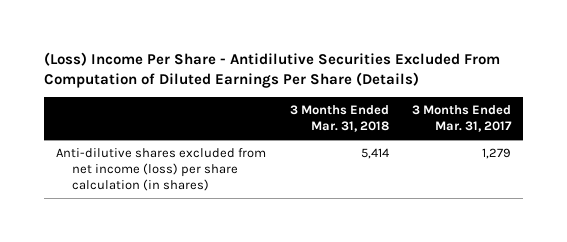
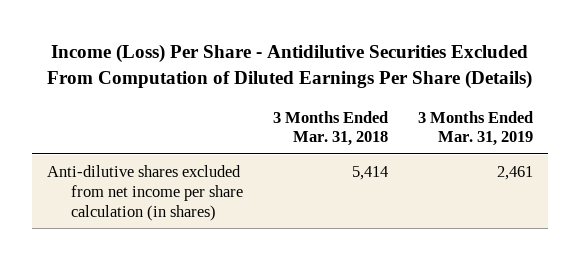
- (Loss) Income Per Share - Antidilutive Securities Excluded From Computation of Diluted Earnings Per Share (Details)
+ Income (Loss) Per Share - Antidilutive Securities Excluded From Computation of Diluted Earnings Per Share (Details)
- | 3 Months Ended Mar. 31, 2018 | 3 Months Ended Mar. 31, 2017
+ | 3 Months Ended Mar. 31, 2018 | 3 Months Ended Mar. 31, 2019
- Anti-dilutive shares excluded from net income (loss) per share calculation (in shares) | 5,414 | 1,279
+ Anti-dilutive shares excluded from net income per share calculation (in shares) | 5,414 | 2,461

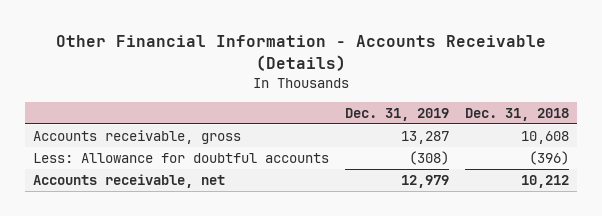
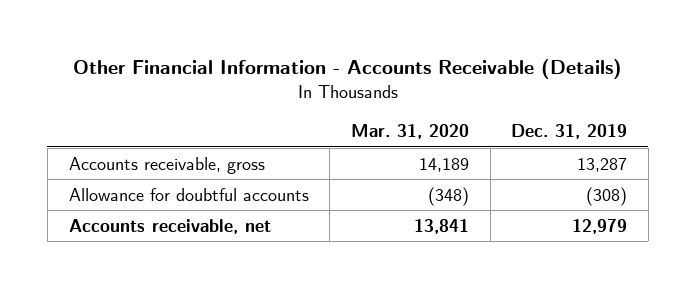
- | Dec. 31, 2019 | Dec. 31, 2018
+ | Mar. 31, 2020 | Dec. 31, 2019
- Less: Allowance for doubtful accounts | (308) | (396)
+ Allowance for doubtful accounts | (348) | (308)

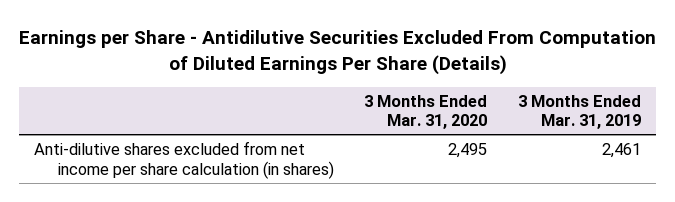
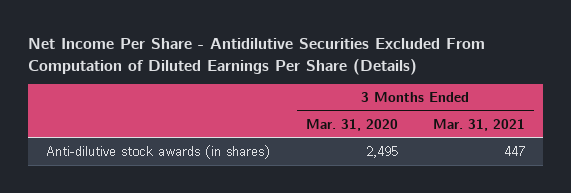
- Earnings per Share - Antidilutive Securities Excluded From Computation of Diluted Earnings Per Share (Details)
+ Net Income Per Share - Antidilutive Securities Excluded From Computation of Diluted Earnings Per Share (Details)
- | 3 Months Ended Mar. 31, 2020 | 3 Months Ended Mar. 31, 2019
+ | 3 Months Ended Mar. 31, 2020 | 3 Months Ended Mar. 31, 2021
- Anti-dilutive shares excluded from net income per share calculation (in shares) | 2,495 | 2,461
+ Anti-dilutive stock awards (in shares) | 2,495 | 447

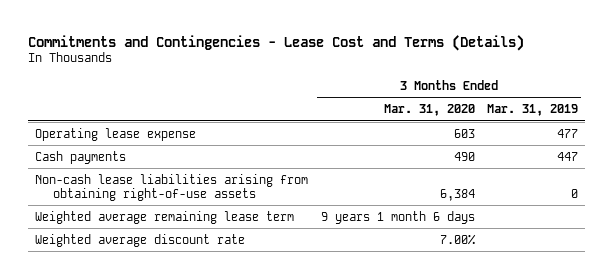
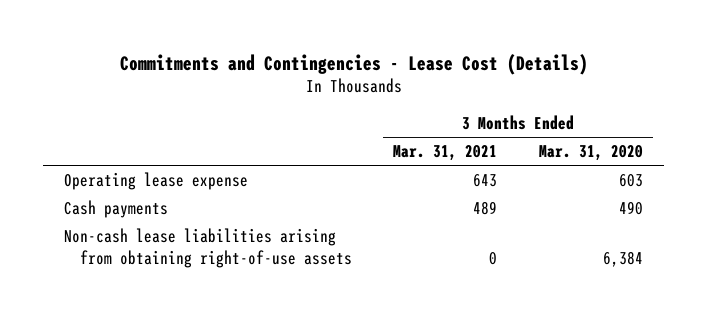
- Commitments and Contingencies - Lease Cost and Terms (Details)
+ Commitments and Contingencies - Lease Cost (Details)
- | 3 Months Ended Mar. 31, 2020 | 3 Months Ended Mar. 31, 2019
+ | 3 Months Ended Mar. 31, 2021 | 3 Months Ended Mar. 31, 2020
- Weighted average remaining lease term | 9 years 1 month 6 days |
- Weighted average discount rate | 7.00% |

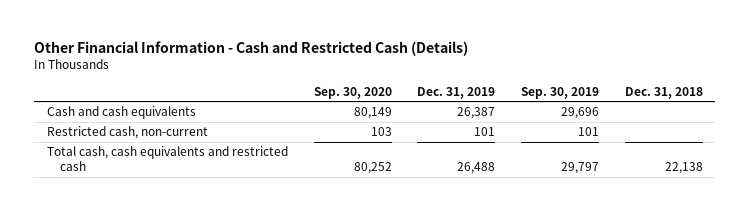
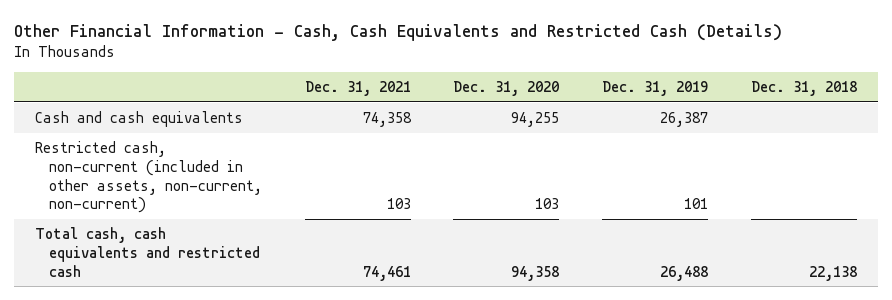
- Other Financial Information - Cash and Restricted Cash (Details)
+ Other Financial Information - Cash, Cash Equivalents and Restricted Cash (Details)
- | Sep. 30, 2020 | Dec. 31, 2019 | Sep. 30, 2019 | Dec. 31, 2018
+ | Dec. 31, 2021 | Dec. 31, 2020 | Dec. 31, 2019 | Dec. 31, 2018
- Restricted cash, non-current | 103 | 101 | 101 |
+ Restricted cash, non-current (included in other assets, non-current, non-current) | 103 | 103 | 101 |

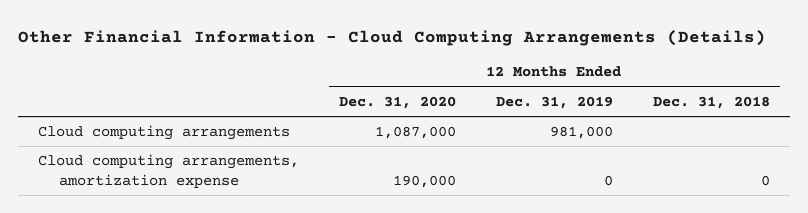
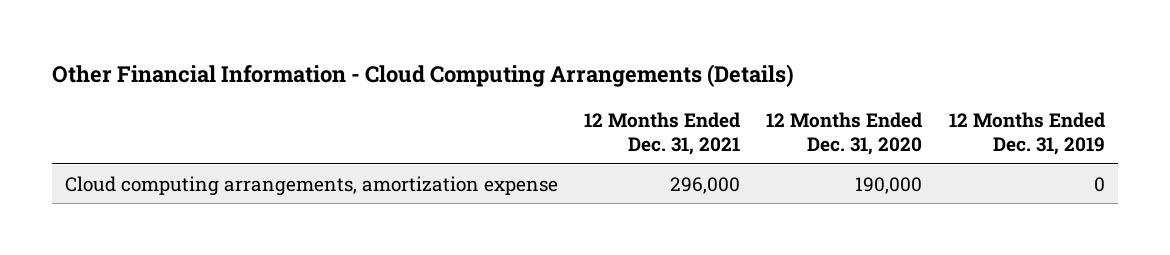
- | 12 Months Ended Dec. 31, 2020 | 12 Months Ended Dec. 31, 2019 | 12 Months Ended Dec. 31, 2018
+ | 12 Months Ended Dec. 31, 2021 | 12 Months Ended Dec. 31, 2020 | 12 Months Ended Dec. 31, 2019
- Cloud computing arrangements | 1,087,000 | 981,000 |

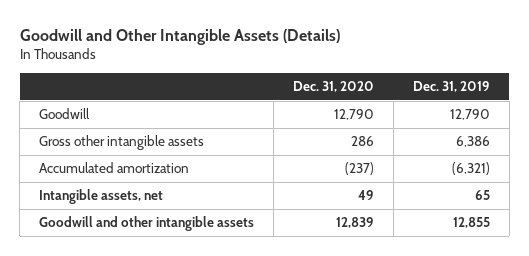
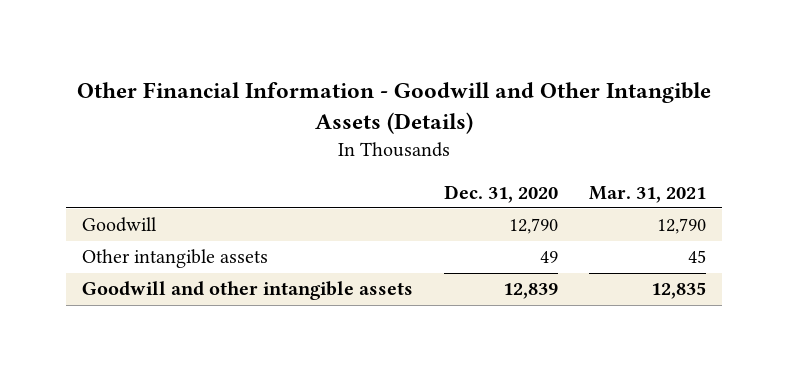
- Goodwill and Other Intangible Assets (Details)
+ Other Financial Information - Goodwill and Other Intangible Assets (Details)
- | Dec. 31, 2020 | Dec. 31, 2019
+ | Dec. 31, 2020 | Mar. 31, 2021
- Gross other intangible assets | 286 | 6,386
- Accumulated amortization | (237) | (6,321)
- Intangible assets, net | 49 | 65
+ Other intangible assets | 49 | 45

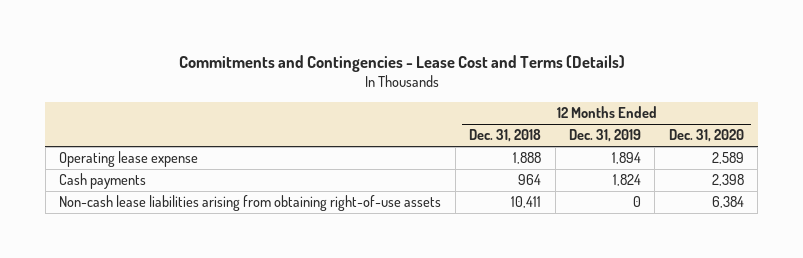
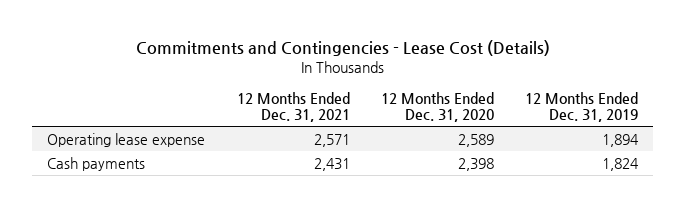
- Commitments and Contingencies - Lease Cost and Terms (Details)
+ Commitments and Contingencies - Lease Cost (Details)
- | 12 Months Ended Dec. 31, 2018 | 12 Months Ended Dec. 31, 2019 | 12 Months Ended Dec. 31, 2020
+ | 12 Months Ended Dec. 31, 2021 | 12 Months Ended Dec. 31, 2020 | 12 Months Ended Dec. 31, 2019
- Non-cash lease liabilities arising from obtaining right-of-use assets | 10,411 | 0 | 6,384

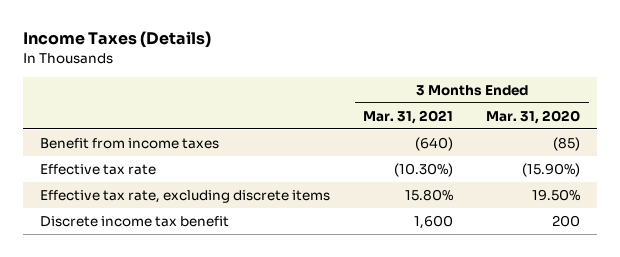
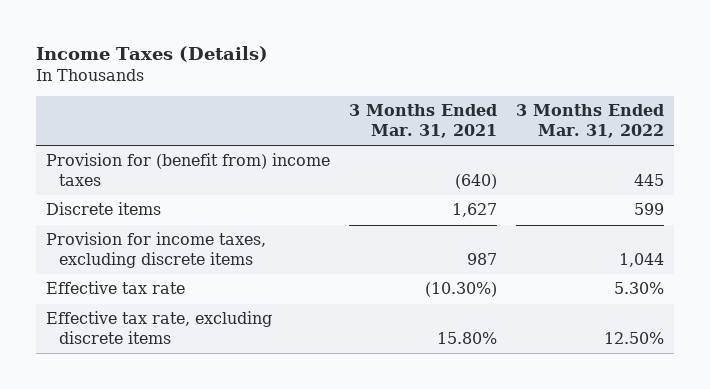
- | 3 Months Ended Mar. 31, 2021 | 3 Months Ended Mar. 31, 2020
+ | 3 Months Ended Mar. 31, 2021 | 3 Months Ended Mar. 31, 2022
- Benefit from income taxes | (640) | (85)
+ Provision for (benefit from) income taxes | (640) | 445
+ Discrete items | 1,627 | 599
+ Provision for income taxes, excluding discrete items | 987 | 1,044
- Discrete income tax benefit | 1,600 | 200

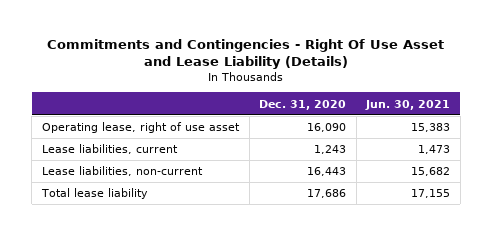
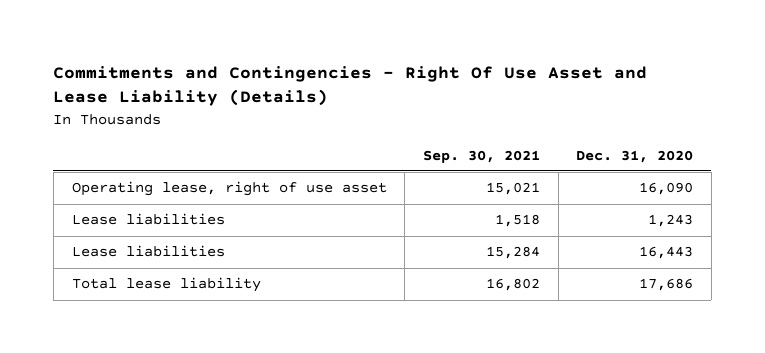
- | Dec. 31, 2020 | Jun. 30, 2021
+ | Sep. 30, 2021 | Dec. 31, 2020
- Lease liabilities, current | 1,243 | 1,473
- Lease liabilities, non-current | 16,443 | 15,682
+ Lease liabilities | 1,518 | 1,243
+ Lease liabilities | 15,284 | 16,443

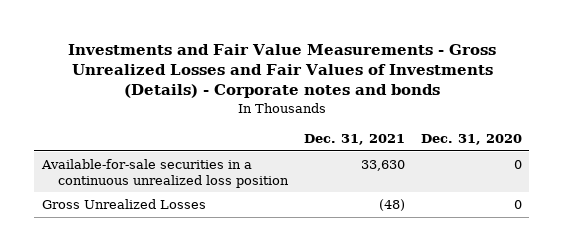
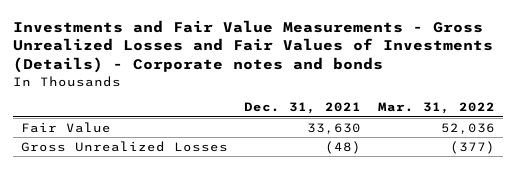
- | Dec. 31, 2021 | Dec. 31, 2020
+ | Dec. 31, 2021 | Mar. 31, 2022
- Available-for-sale securities in a continuous unrealized loss position | 33,630 | 0
+ Fair Value | 33,630 | 52,036

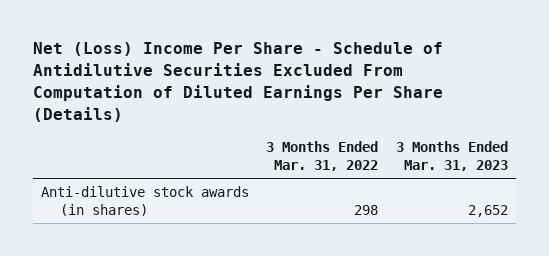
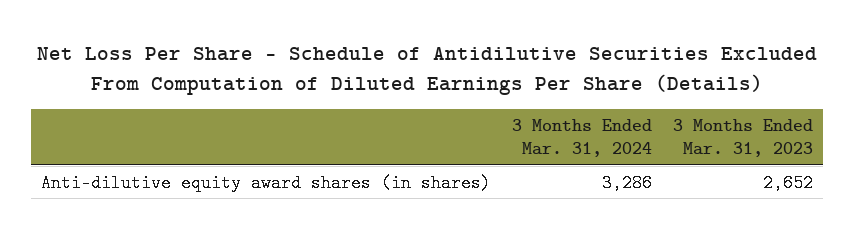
- Net (Loss) Income Per Share - Schedule of Antidilutive Securities Excluded From Computation of Diluted Earnings Per Share (Details)
+ Net Loss Per Share - Schedule of Antidilutive Securities Excluded From Computation of Diluted Earnings Per Share (Details)
- | 3 Months Ended Mar. 31, 2022 | 3 Months Ended Mar. 31, 2023
+ | 3 Months Ended Mar. 31, 2024 | 3 Months Ended Mar. 31, 2023
- Anti-dilutive stock awards (in shares) | 298 | 2,652
+ Anti-dilutive equity award shares (in shares) | 3,286 | 2,652

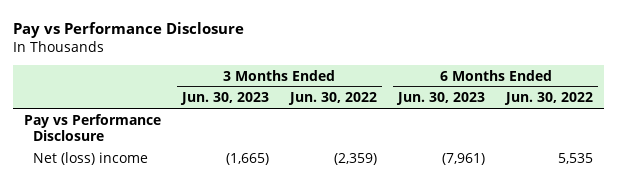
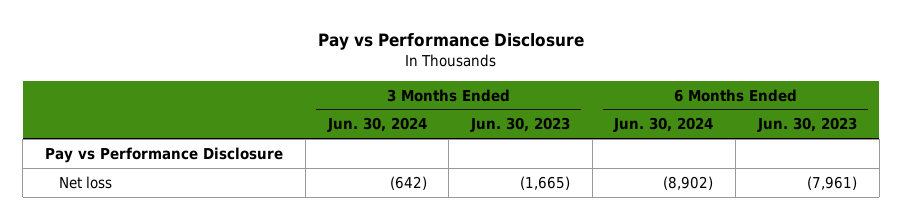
- | 3 Months Ended Jun. 30, 2023 | 3 Months Ended Jun. 30, 2022 | 6 Months Ended Jun. 30, 2023 | 6 Months Ended Jun. 30, 2022
+ | 3 Months Ended Jun. 30, 2024 | 3 Months Ended Jun. 30, 2023 | 6 Months Ended Jun. 30, 2024 | 6 Months Ended Jun. 30, 2023
- Net (loss) income | (1,665) | (2,359) | (7,961) | 5,535
+ Net loss | (642) | (1,665) | (8,902) | (7,961)

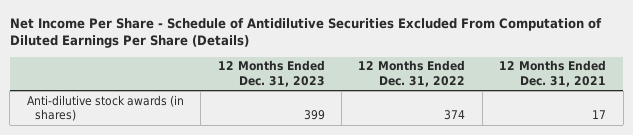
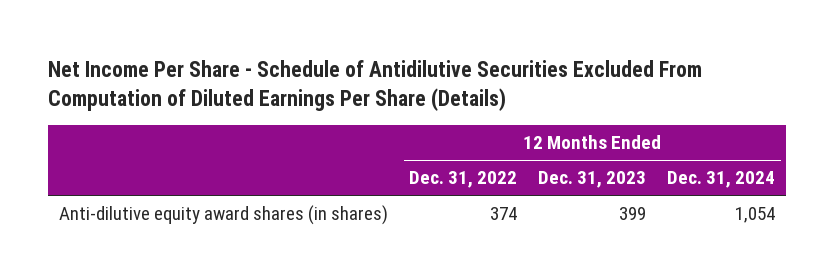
- | 12 Months Ended Dec. 31, 2023 | 12 Months Ended Dec. 31, 2022 | 12 Months Ended Dec. 31, 2021
+ | 12 Months Ended Dec. 31, 2022 | 12 Months Ended Dec. 31, 2023 | 12 Months Ended Dec. 31, 2024
- Anti-dilutive stock awards (in shares) | 399 | 374 | 17
+ Anti-dilutive equity award shares (in shares) | 374 | 399 | 1,054

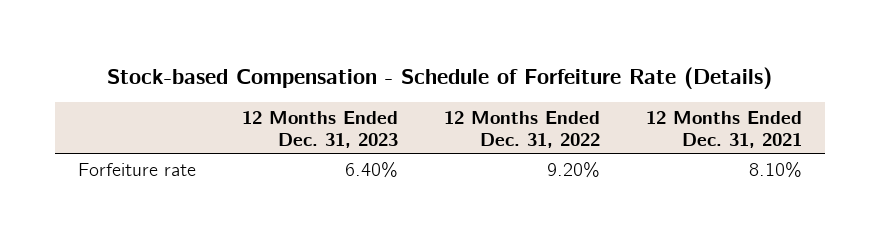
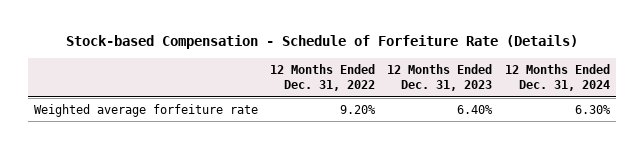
- | 12 Months Ended Dec. 31, 2023 | 12 Months Ended Dec. 31, 2022 | 12 Months Ended Dec. 31, 2021
+ | 12 Months Ended Dec. 31, 2022 | 12 Months Ended Dec. 31, 2023 | 12 Months Ended Dec. 31, 2024
- Forfeiture rate | 6.40% | 9.20% | 8.10%
+ Weighted average forfeiture rate | 9.20% | 6.40% | 6.30%

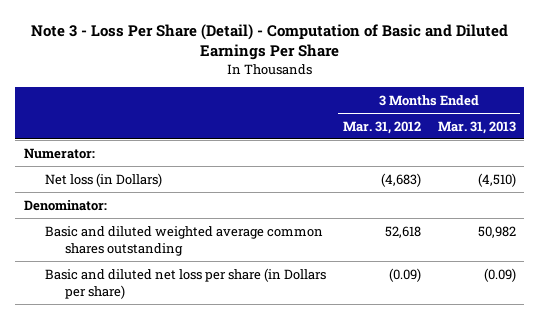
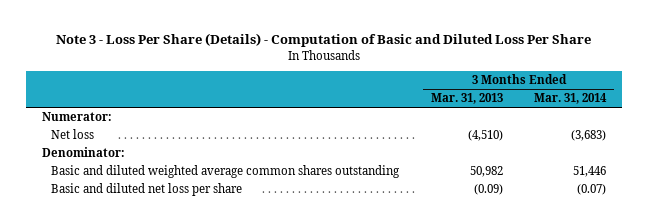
- Note 3 - Loss Per Share (Detail) - Computation of Basic and Diluted Earnings Per Share
+ Note 3 - Loss Per Share (Details) - Computation of Basic and Diluted Loss Per Share
- | 3 Months Ended Mar. 31, 2012 | 3 Months Ended Mar. 31, 2013
+ | 3 Months Ended Mar. 31, 2013 | 3 Months Ended Mar. 31, 2014
- Net loss (in Dollars) | (4,683) | (4,510)
+ Net loss | (4,510) | (3,683)
- Basic and diluted net loss per share (in Dollars per share) | (0.09) | (0.09)
+ Basic and diluted net loss per share | (0.09) | (0.07)

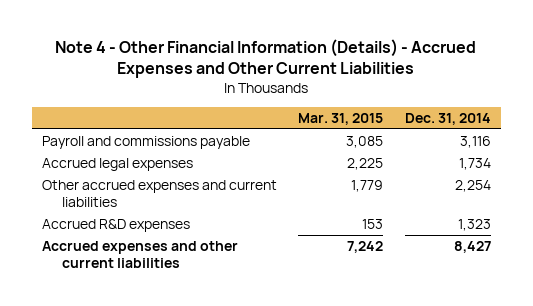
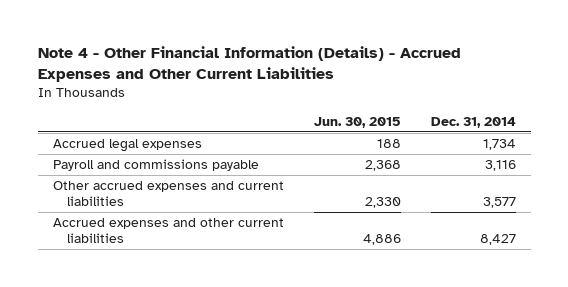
- | Mar. 31, 2015 | Dec. 31, 2014
+ | Jun. 30, 2015 | Dec. 31, 2014
- Other accrued expenses and current liabilities | 1,779 | 2,254
- Accrued R&D expenses | 153 | 1,323
moved down: Payroll and commissions payable | 2,368 | 3,116
+ Other accrued expenses and current liabilities | 2,330 | 3,577

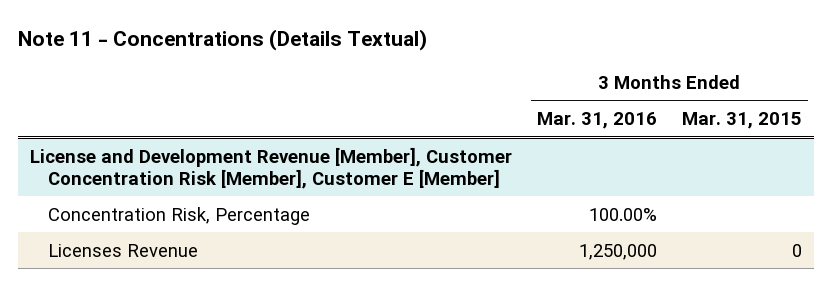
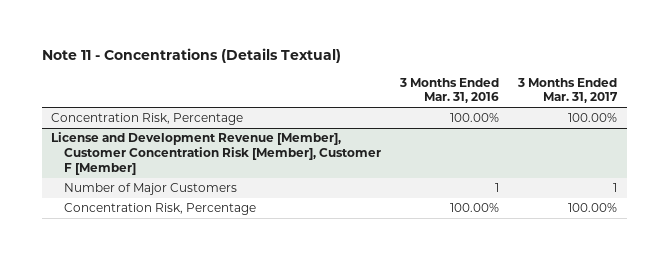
- | 3 Months Ended Mar. 31, 2016 | 3 Months Ended Mar. 31, 2015
+ | 3 Months Ended Mar. 31, 2016 | 3 Months Ended Mar. 31, 2017
- License and Development Revenue [Member], Customer Concentration Risk [Member], Customer E [Member]
- Licenses Revenue | 1,250,000 | 0
+ License and Development Revenue [Member], Customer Concentration Risk [Member], Customer F [Member]
+ Number of Major Customers | 1 | 1
+ Concentration Risk, Percentage | 100.00% | 100.00%

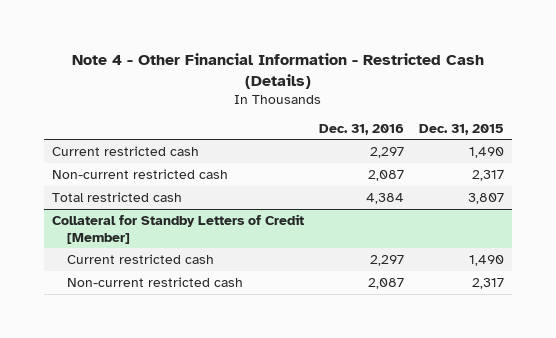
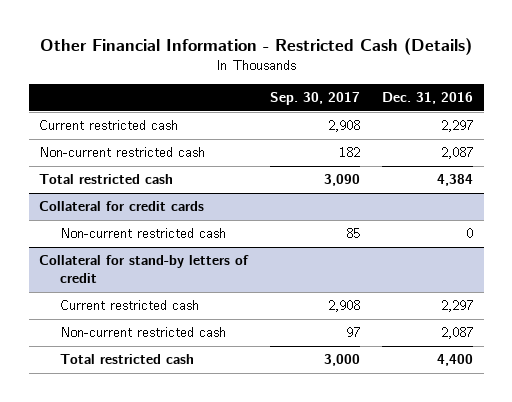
- Note 4 - Other Financial Information - Restricted Cash (Details)
+ Other Financial Information - Restricted Cash (Details)
- | Dec. 31, 2016 | Dec. 31, 2015
+ | Sep. 30, 2017 | Dec. 31, 2016
- Collateral for Standby Letters of Credit [Member]
+ Collateral for credit cards
+ Non-current restricted cash | 85 | 0
+ Collateral for stand-by letters of credit
+ Total restricted cash | 3,000 | 4,400

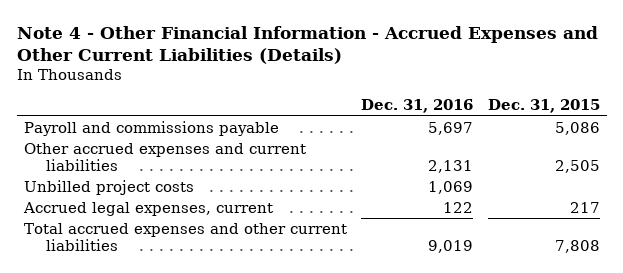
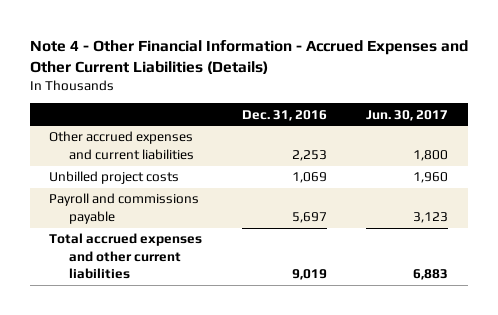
- | Dec. 31, 2016 | Dec. 31, 2015
+ | Dec. 31, 2016 | Jun. 30, 2017
- Other accrued expenses and current liabilities | 2,131 | 2,505
+ Other accrued expenses and current liabilities | 2,253 | 1,800
- Accrued legal expenses, current | 122 | 217
moved down: Payroll and commissions payable | 5,697 | 3,123

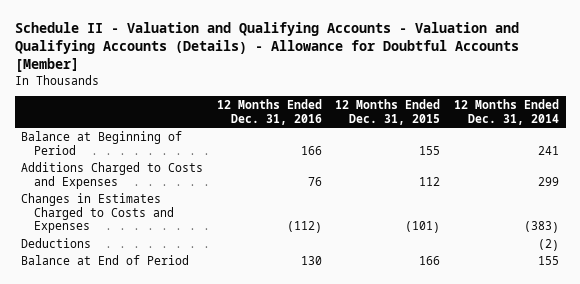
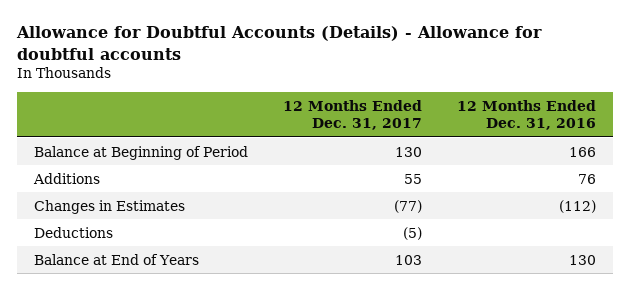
- Schedule II - Valuation and Qualifying Accounts - Valuation and Qualifying Accounts (Details) - Allowance for Doubtful Accounts [Member]
+ Allowance for Doubtful Accounts (Details) - Allowance for doubtful accounts
- | 12 Months Ended Dec. 31, 2016 | 12 Months Ended Dec. 31, 2015 | 12 Months Ended Dec. 31, 2014
+ | 12 Months Ended Dec. 31, 2017 | 12 Months Ended Dec. 31, 2016
- Additions Charged to Costs and Expenses | 76 | 112 | 299
- Changes in Estimates Charged to Costs and Expenses | (112) | (101) | (383)
+ Additions | 55 | 76
+ Changes in Estimates | (77) | (112)
- Balance at End of Period | 130 | 166 | 155
+ Balance at End of Years | 103 | 130

